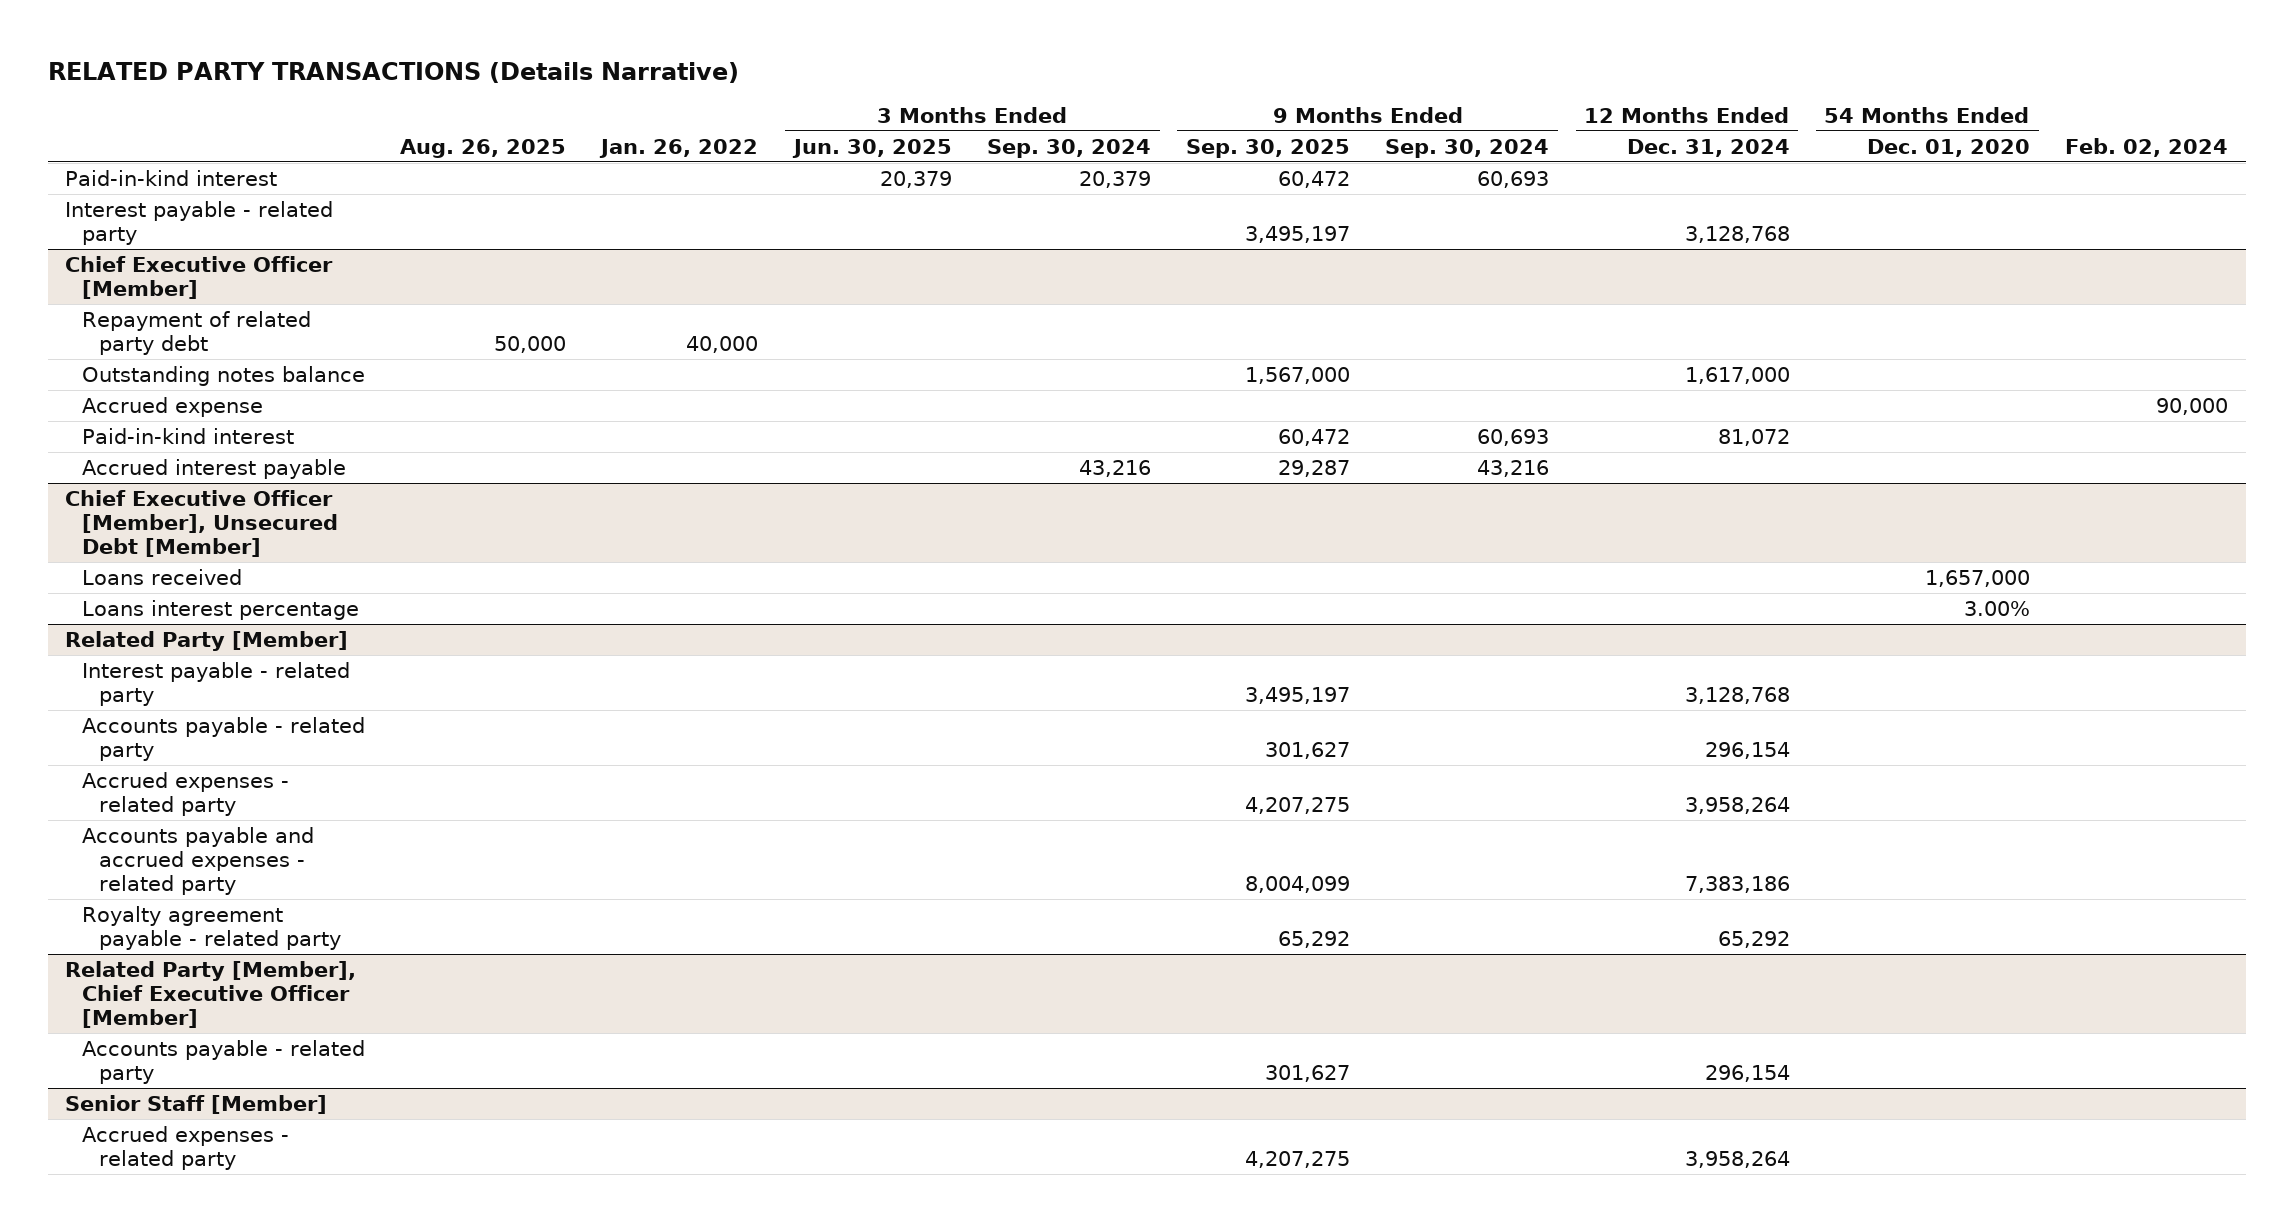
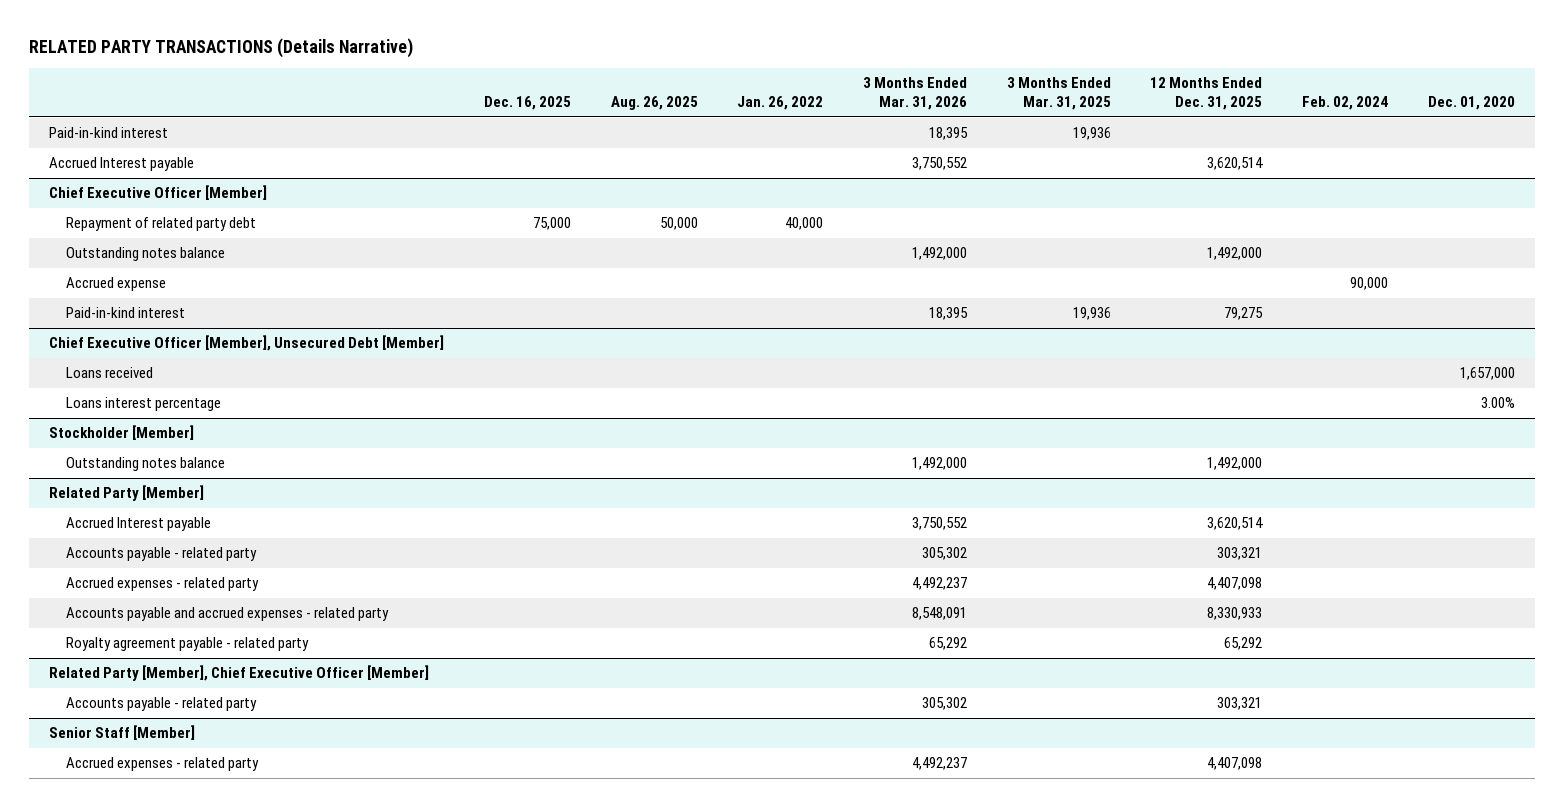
- | Aug. 26, 2025 | Jan. 26, 2022 | 3 Months Ended Jun. 30, 2025 | 3 Months Ended Sep. 30, 2024 | 9 Months Ended Sep. 30, 2025 | 9 Months Ended Sep. 30, 2024 | 12 Months Ended Dec. 31, 2024 | 54 Months Ended Dec. 01, 2020 | Feb. 02, 2024
+ | Dec. 16, 2025 | Aug. 26, 2025 | Jan. 26, 2022 | 3 Months Ended Mar. 31, 2026 | 3 Months Ended Mar. 31, 2025 | 12 Months Ended Dec. 31, 2025 | Feb. 02, 2024 | Dec. 01, 2020
- Interest payable - related party | | | | | 3,495,197 | | 3,128,768 | |
+ Accrued Interest payable | | | | 3,750,552 | | 3,620,514 | |
@ Chief Executive Officer [Member]
- Accrued interest payable | | | | 43,216 | 29,287 | 43,216 | | |
+ Stockholder [Member]
+ Outstanding notes balance | | | | 1,492,000 | | 1,492,000 | |
@ Related Party [Member]
- Interest payable - related party | | | | | 3,495,197 | | 3,128,768 | |
+ Accrued Interest payable | | | | 3,750,552 | | 3,620,514 | |

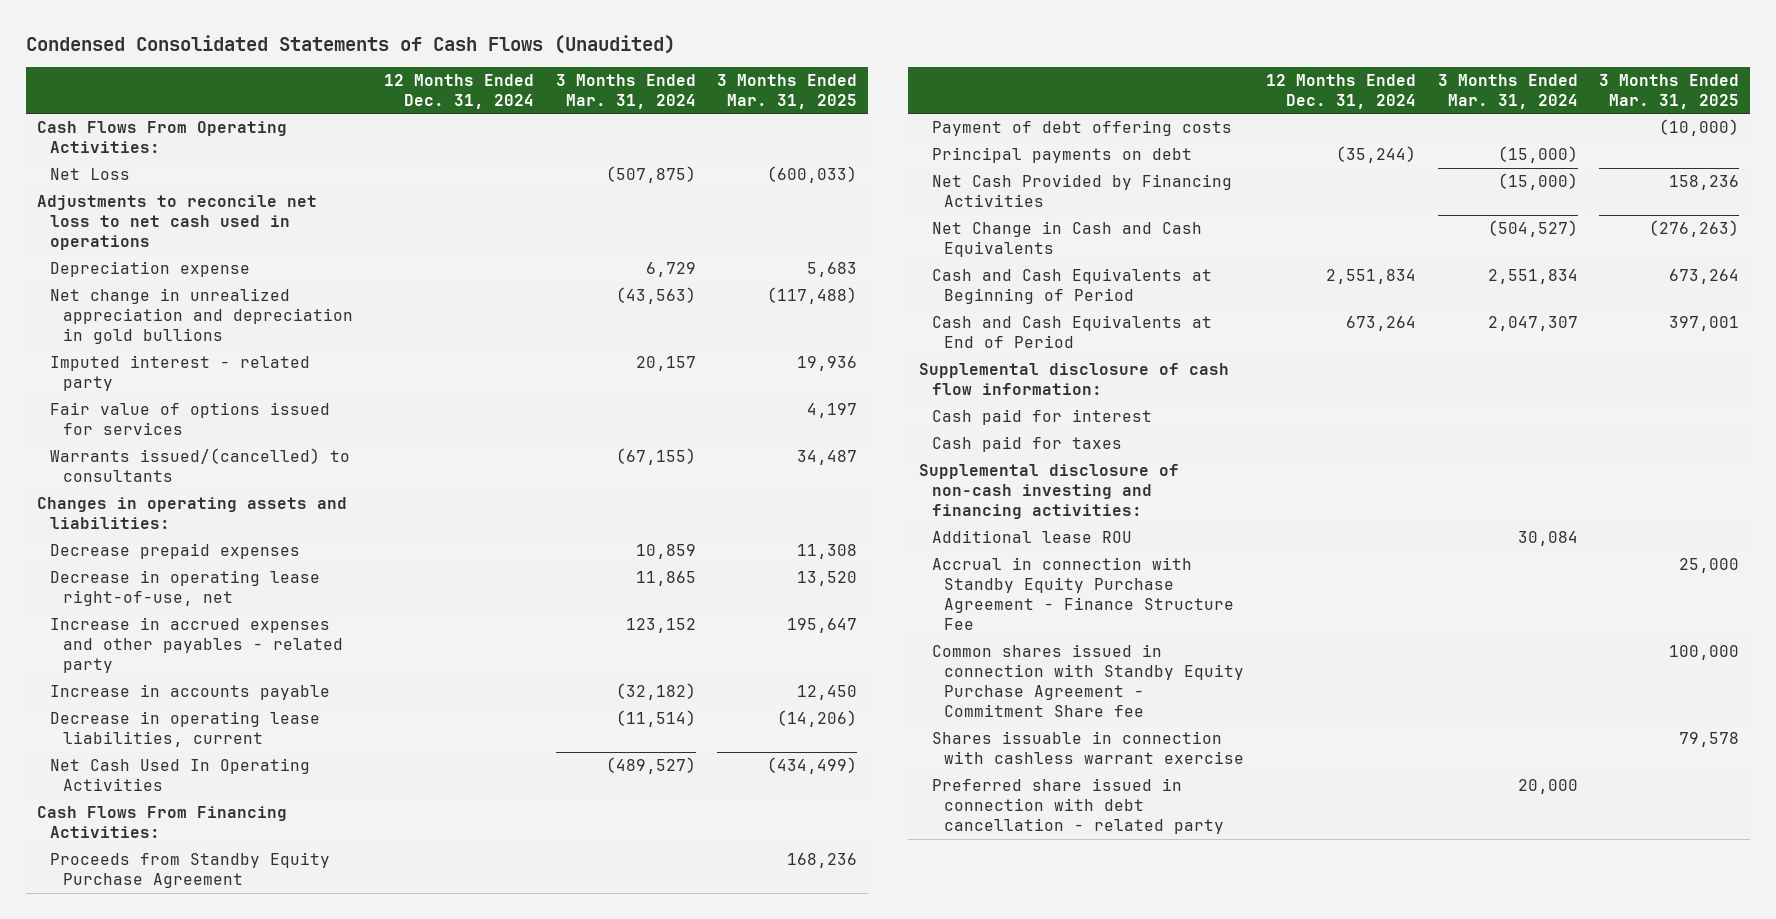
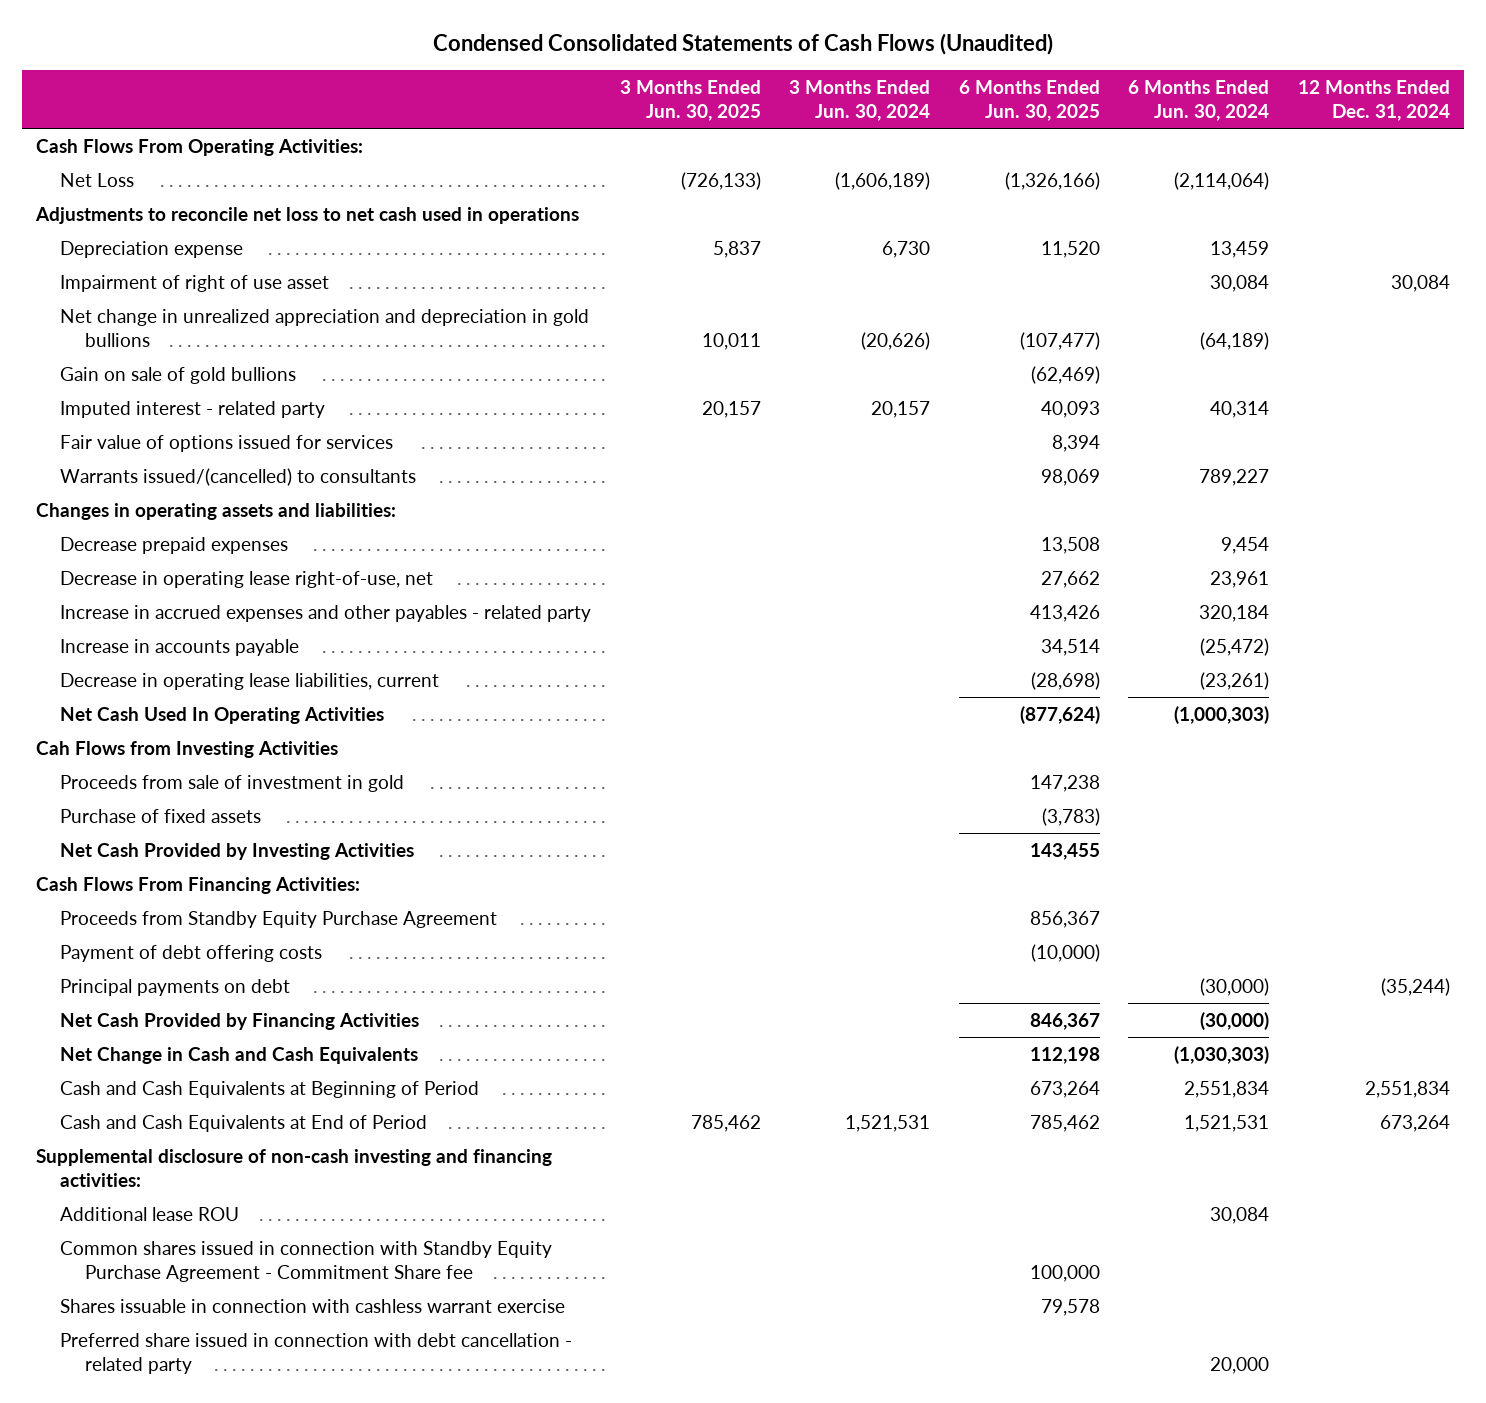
- | 12 Months Ended Dec. 31, 2024 | 3 Months Ended Mar. 31, 2024 | 3 Months Ended Mar. 31, 2025
+ | 3 Months Ended Jun. 30, 2025 | 3 Months Ended Jun. 30, 2024 | 6 Months Ended Jun. 30, 2025 | 6 Months Ended Jun. 30, 2024 | 12 Months Ended Dec. 31, 2024
+ Impairment of right of use asset | | | | 30,084 | 30,084
+ Gain on sale of gold bullions | | | (62,469) | |
+ Cah Flows from Investing Activities
+ Proceeds from sale of investment in gold | | | 147,238 | |
+ Purchase of fixed assets | | | (3,783) | |
+ Net Cash Provided by Investing Activities | | | 143,455 | |
- Supplemental disclosure of cash flow information:
- Cash paid for interest
- Cash paid for taxes
- Accrual in connection with Standby Equity Purchase Agreement - Finance Structure Fee | | | 25,000

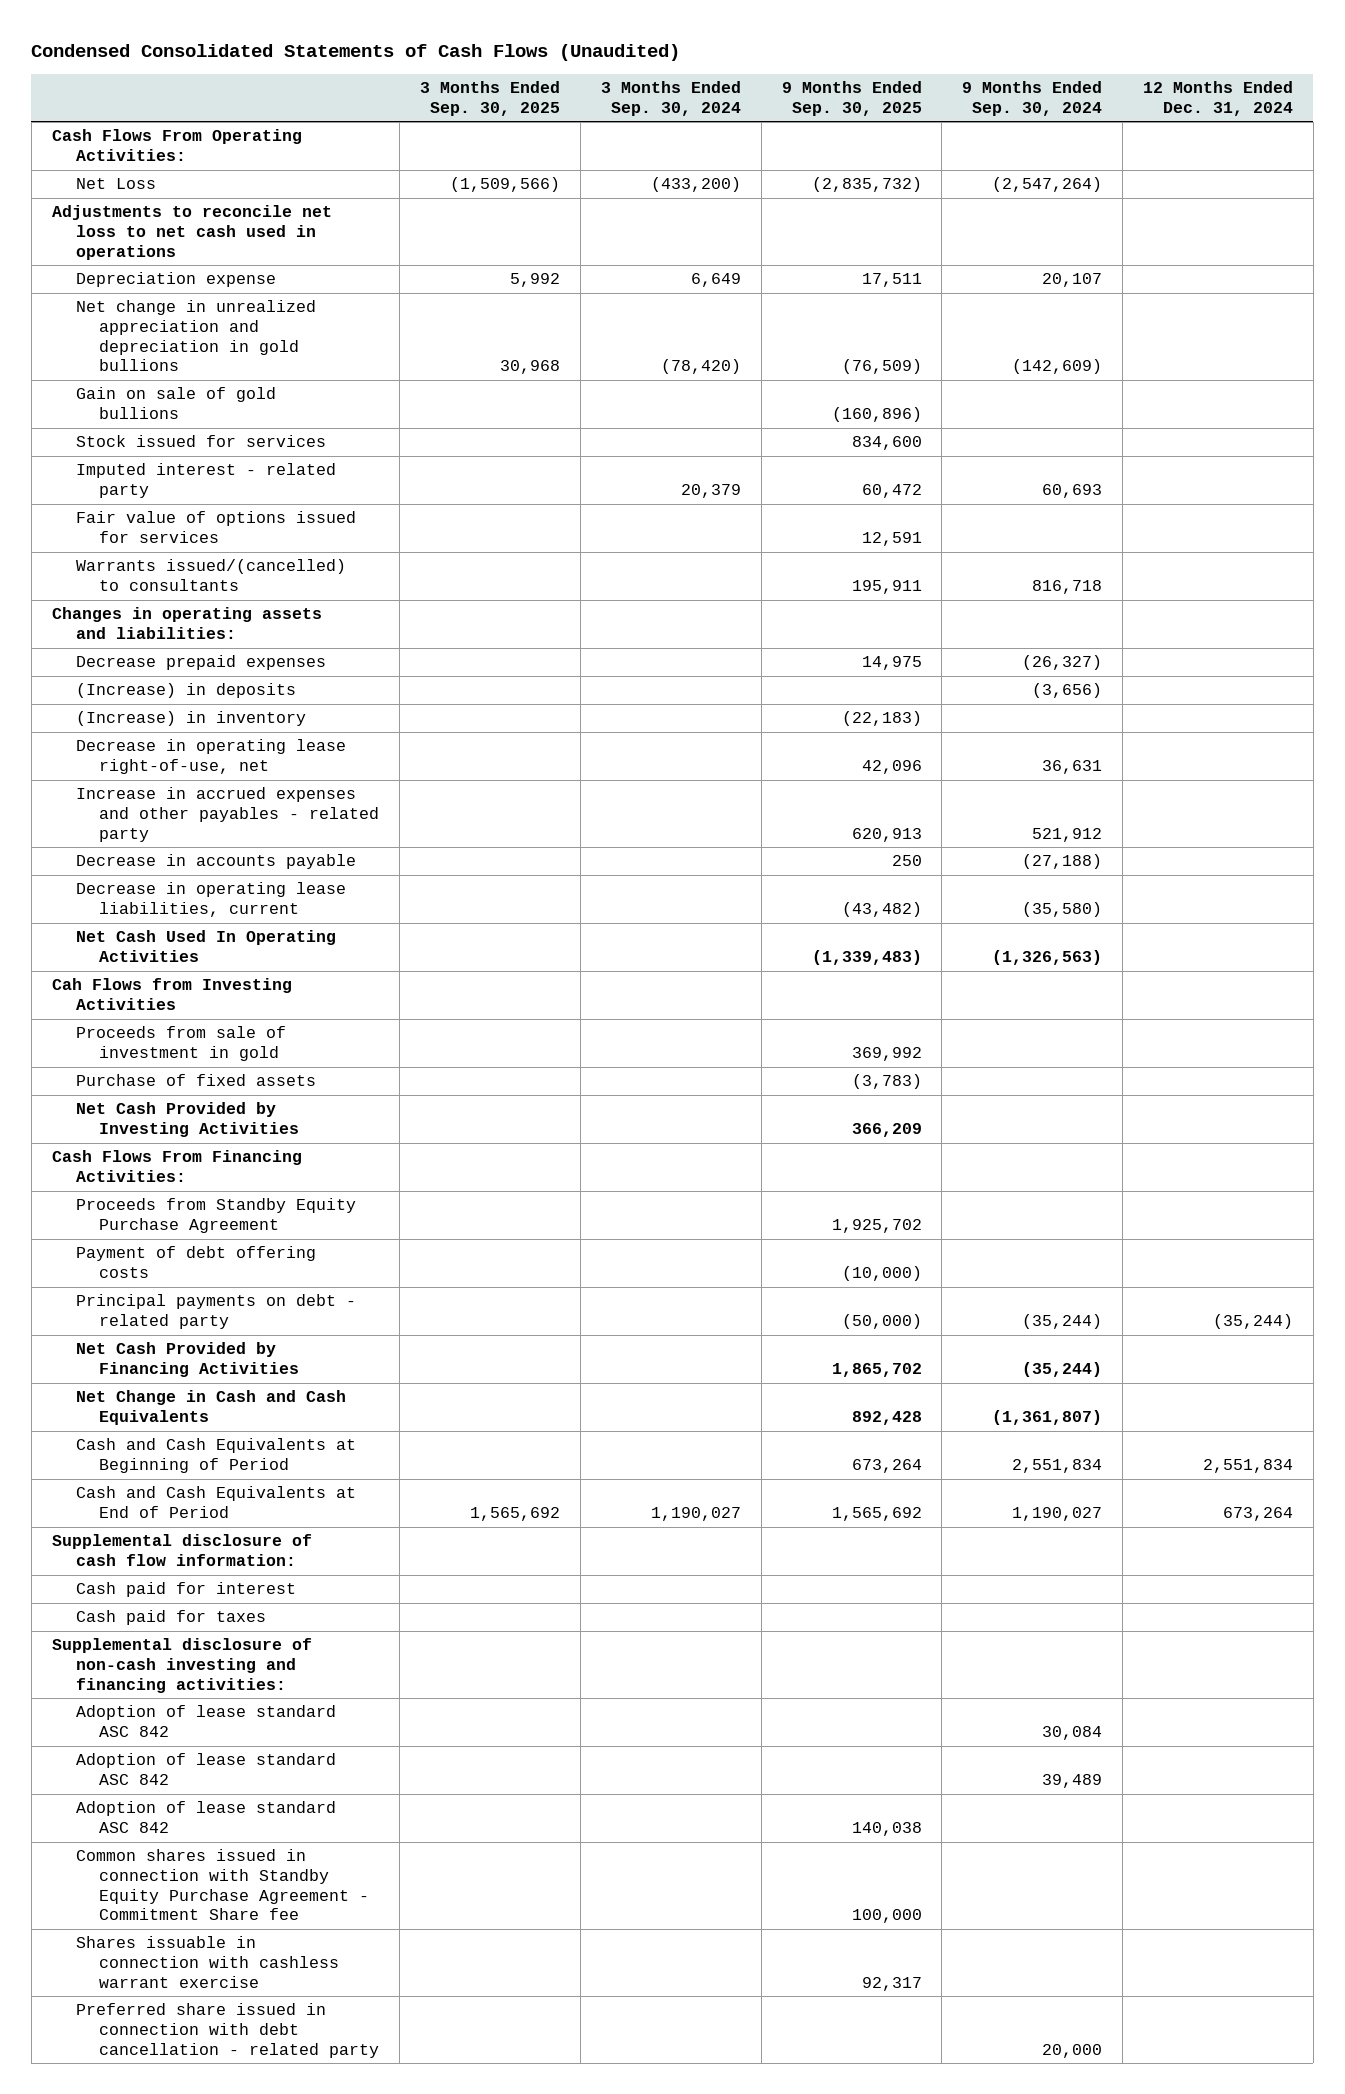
- | 3 Months Ended Jun. 30, 2025 | 3 Months Ended Jun. 30, 2024 | 6 Months Ended Jun. 30, 2025 | 6 Months Ended Jun. 30, 2024 | 12 Months Ended Dec. 31, 2024
+ | 3 Months Ended Sep. 30, 2025 | 3 Months Ended Sep. 30, 2024 | 9 Months Ended Sep. 30, 2025 | 9 Months Ended Sep. 30, 2024 | 12 Months Ended Dec. 31, 2024
- Impairment of right of use asset | | | | 30,084 | 30,084
+ Stock issued for services | | | 834,600 | |
+ (Increase) in deposits | | | | (3,656) |
+ (Increase) in inventory | | | (22,183) | |
- Increase in accounts payable | | | 34,514 | (25,472) |
+ Decrease in accounts payable | | | 250 | (27,188) |
- Principal payments on debt | | | | (30,000) | (35,244)
+ Principal payments on debt - related party | | | (50,000) | (35,244) | (35,244)
+ Supplemental disclosure of cash flow information:
+ Cash paid for interest
+ Cash paid for taxes
- Additional lease ROU | | | | 30,084 |
+ Adoption of lease standard ASC 842 | | | | 30,084 |
+ Adoption of lease standard ASC 842 | | | | 39,489 |
+ Adoption of lease standard ASC 842 | | | 140,038 | |

